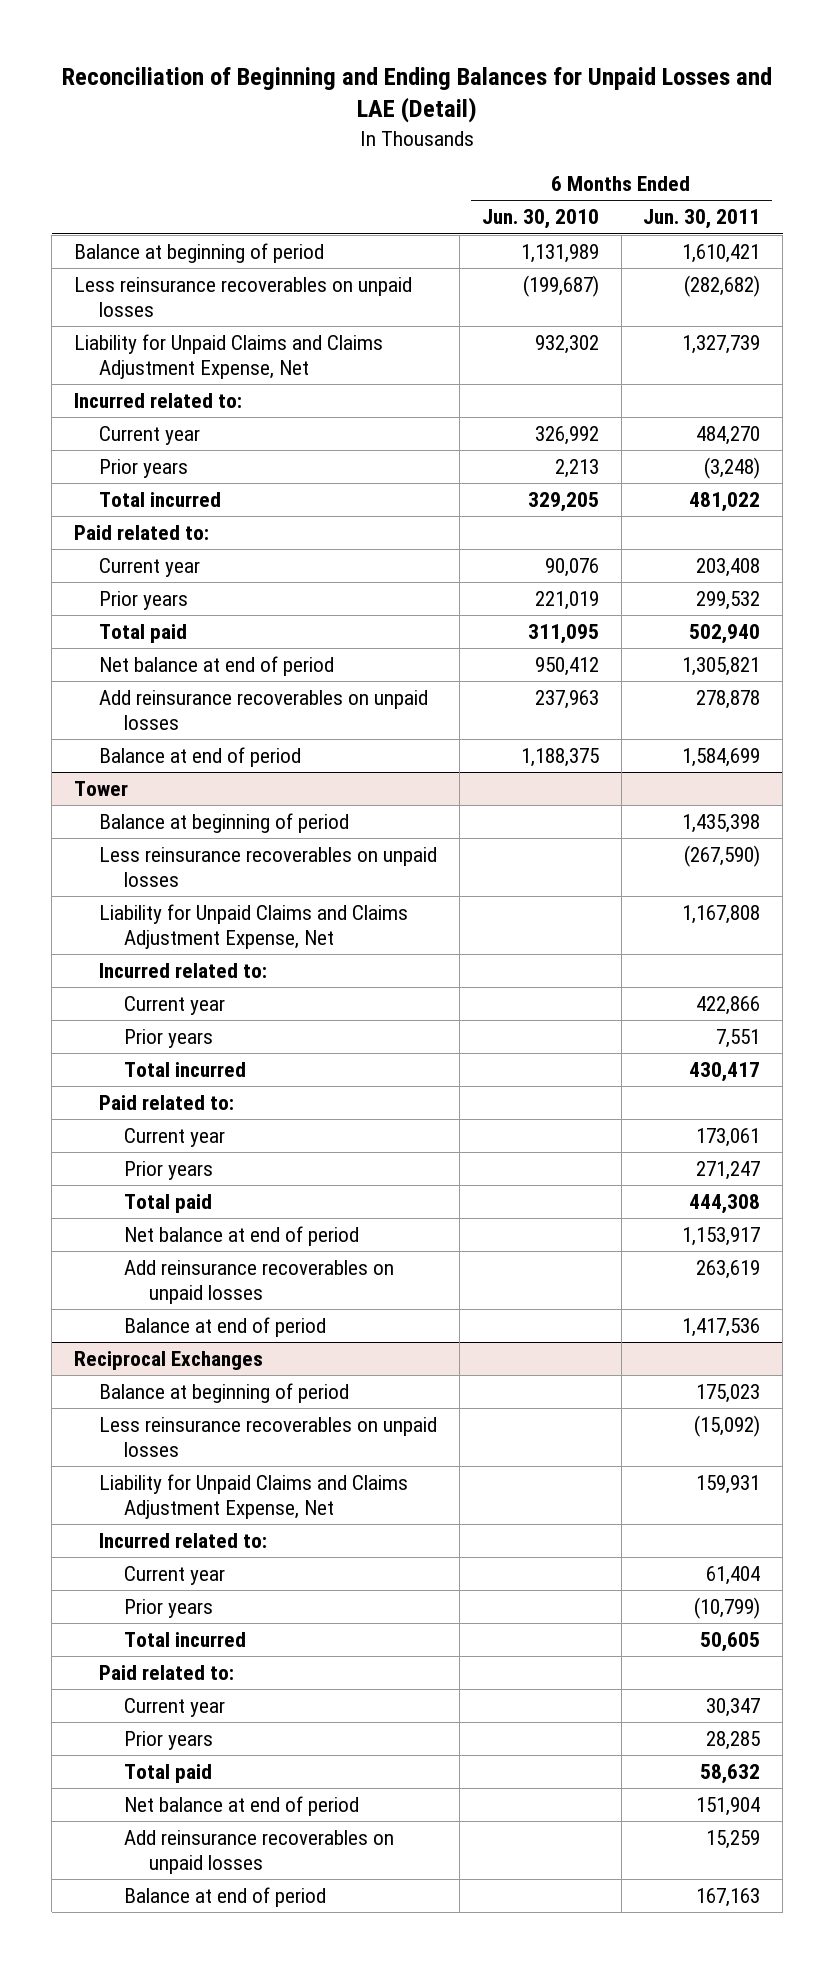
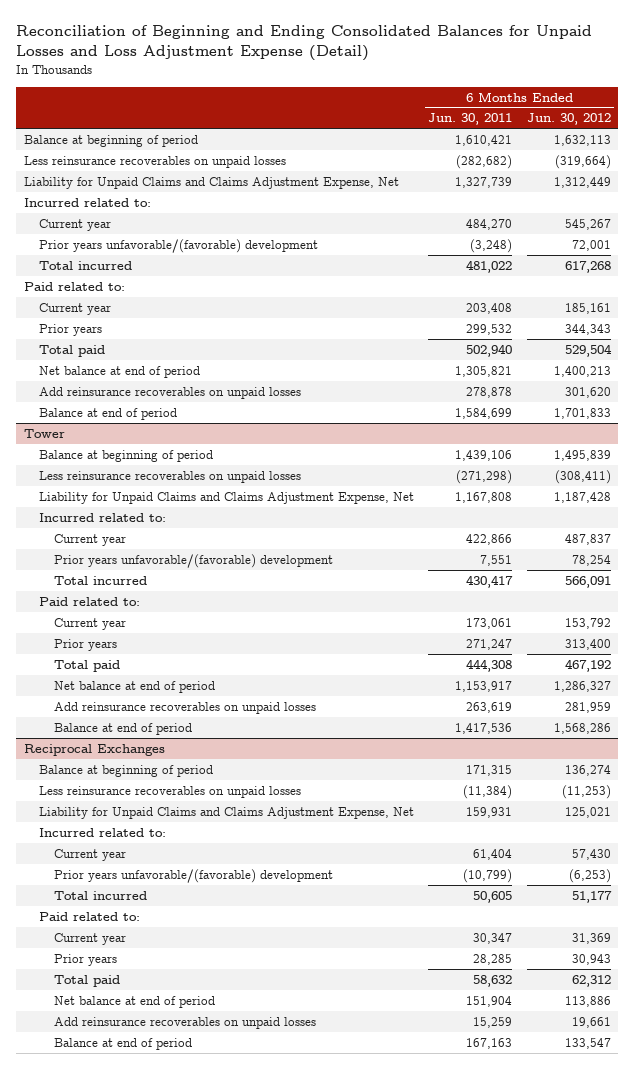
- Reconciliation of Beginning and Ending Balances for Unpaid Losses and LAE (Detail)
+ Reconciliation of Beginning and Ending Consolidated Balances for Unpaid Losses and Loss Adjustment Expense (Detail)
- | 6 Months Ended Jun. 30, 2010 | 6 Months Ended Jun. 30, 2011
+ | 6 Months Ended Jun. 30, 2011 | 6 Months Ended Jun. 30, 2012
- Prior years | 2,213 | (3,248)
+ Prior years unfavorable/(favorable) development | (3,248) | 72,001
@ Tower
- Balance at beginning of period | | 1,435,398
- Less reinsurance recoverables on unpaid losses | | (267,590)
+ Balance at beginning of period | 1,439,106 | 1,495,839
+ Less reinsurance recoverables on unpaid losses | (271,298) | (308,411)
- Prior years | | 7,551
+ Prior years unfavorable/(favorable) development | 7,551 | 78,254
@ Reciprocal Exchanges
- Balance at beginning of period | | 175,023
- Less reinsurance recoverables on unpaid losses | | (15,092)
+ Balance at beginning of period | 171,315 | 136,274
+ Less reinsurance recoverables on unpaid losses | (11,384) | (11,253)
- Prior years | | (10,799)
+ Prior years unfavorable/(favorable) development | (10,799) | (6,253)

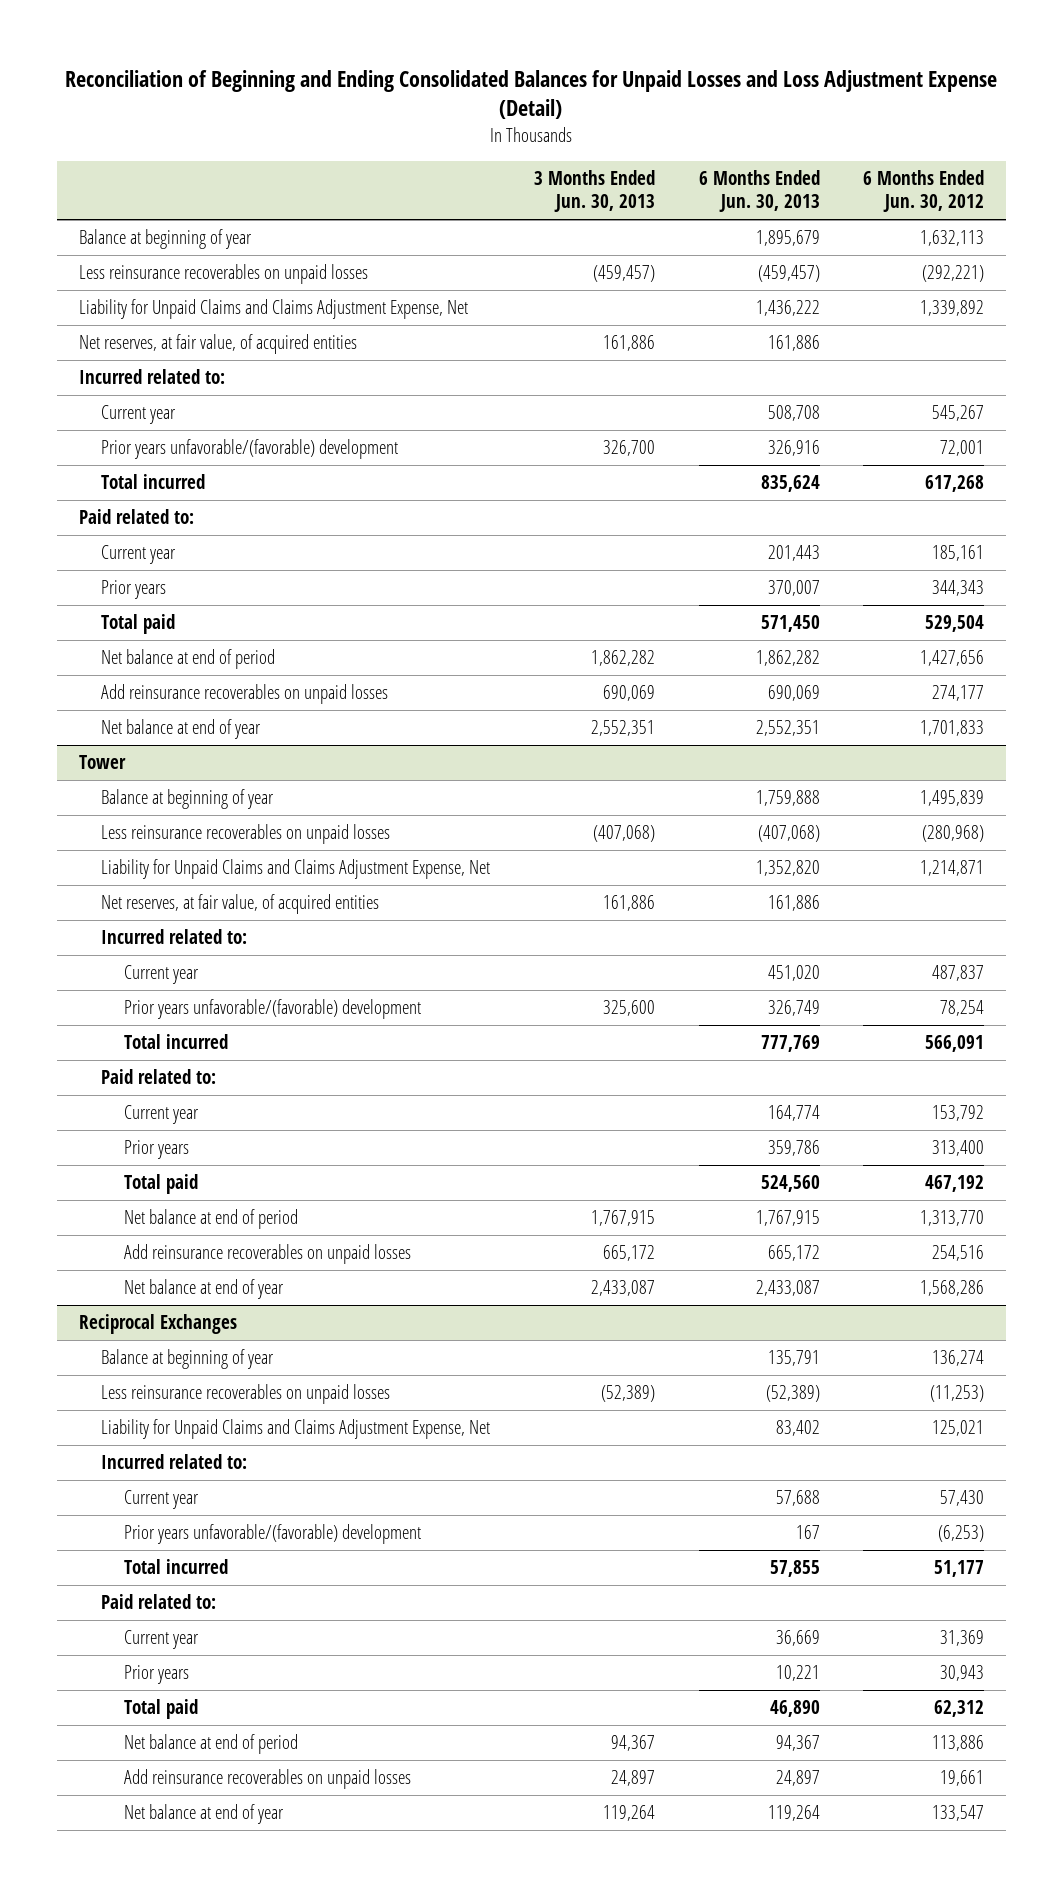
- | 6 Months Ended Jun. 30, 2011 | 6 Months Ended Jun. 30, 2012
+ | 3 Months Ended Jun. 30, 2013 | 6 Months Ended Jun. 30, 2013 | 6 Months Ended Jun. 30, 2012
- Balance at beginning of period | 1,610,421 | 1,632,113
- Less reinsurance recoverables on unpaid losses | (282,682) | (319,664)
- Liability for Unpaid Claims and Claims Adjustment Expense, Net | 1,327,739 | 1,312,449
+ Balance at beginning of year | | 1,895,679 | 1,632,113
+ Less reinsurance recoverables on unpaid losses | (459,457) | (459,457) | (292,221)
+ Liability for Unpaid Claims and Claims Adjustment Expense, Net | | 1,436,222 | 1,339,892
+ Net reserves, at fair value, of acquired entities | 161,886 | 161,886 |
- Net balance at end of period | 1,305,821 | 1,400,213
- Add reinsurance recoverables on unpaid losses | 278,878 | 301,620
- Balance at end of period | 1,584,699 | 1,701,833
+ Net balance at end of period | 1,862,282 | 1,862,282 | 1,427,656
+ Add reinsurance recoverables on unpaid losses | 690,069 | 690,069 | 274,177
+ Net balance at end of year | 2,552,351 | 2,552,351 | 1,701,833
@ Tower
- Balance at beginning of period | 1,439,106 | 1,495,839
- Less reinsurance recoverables on unpaid losses | (271,298) | (308,411)
- Liability for Unpaid Claims and Claims Adjustment Expense, Net | 1,167,808 | 1,187,428
+ Balance at beginning of year | | 1,759,888 | 1,495,839
+ Less reinsurance recoverables on unpaid losses | (407,068) | (407,068) | (280,968)
+ Liability for Unpaid Claims and Claims Adjustment Expense, Net | | 1,352,820 | 1,214,871
+ Net reserves, at fair value, of acquired entities | 161,886 | 161,886 |
- Net balance at end of period | 1,153,917 | 1,286,327
- Add reinsurance recoverables on unpaid losses | 263,619 | 281,959
- Balance at end of period | 1,417,536 | 1,568,286
+ Net balance at end of period | 1,767,915 | 1,767,915 | 1,313,770
+ Add reinsurance recoverables on unpaid losses | 665,172 | 665,172 | 254,516
+ Net balance at end of year | 2,433,087 | 2,433,087 | 1,568,286
@ Reciprocal Exchanges
- Balance at beginning of period | 171,315 | 136,274
+ Balance at beginning of year | | 135,791 | 136,274
- Balance at end of period | 167,163 | 133,547
+ Net balance at end of year | 119,264 | 119,264 | 133,547

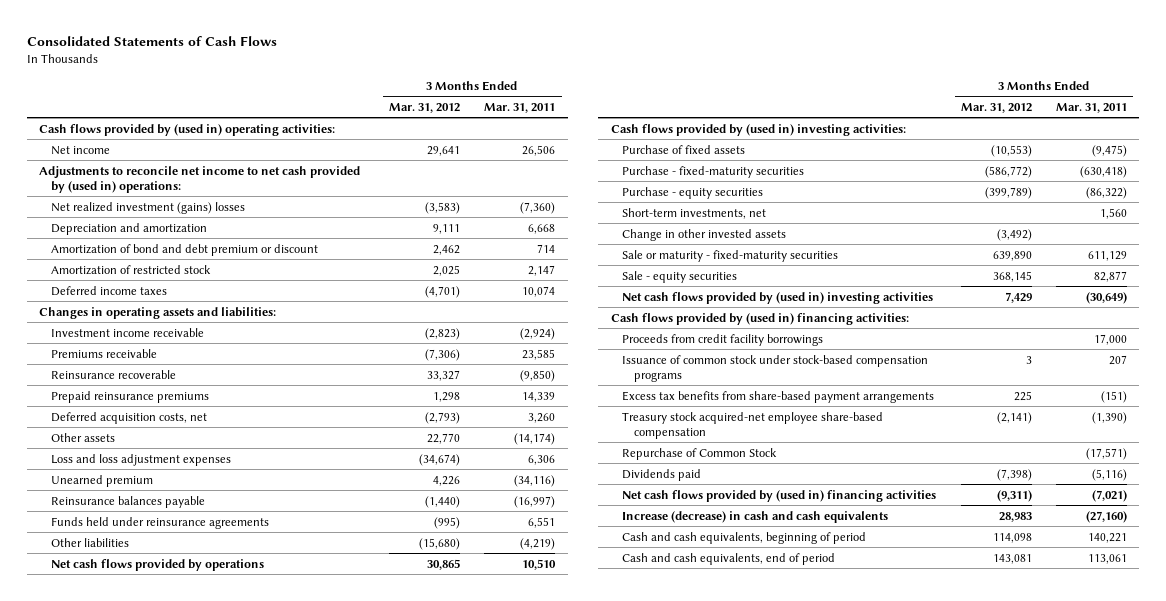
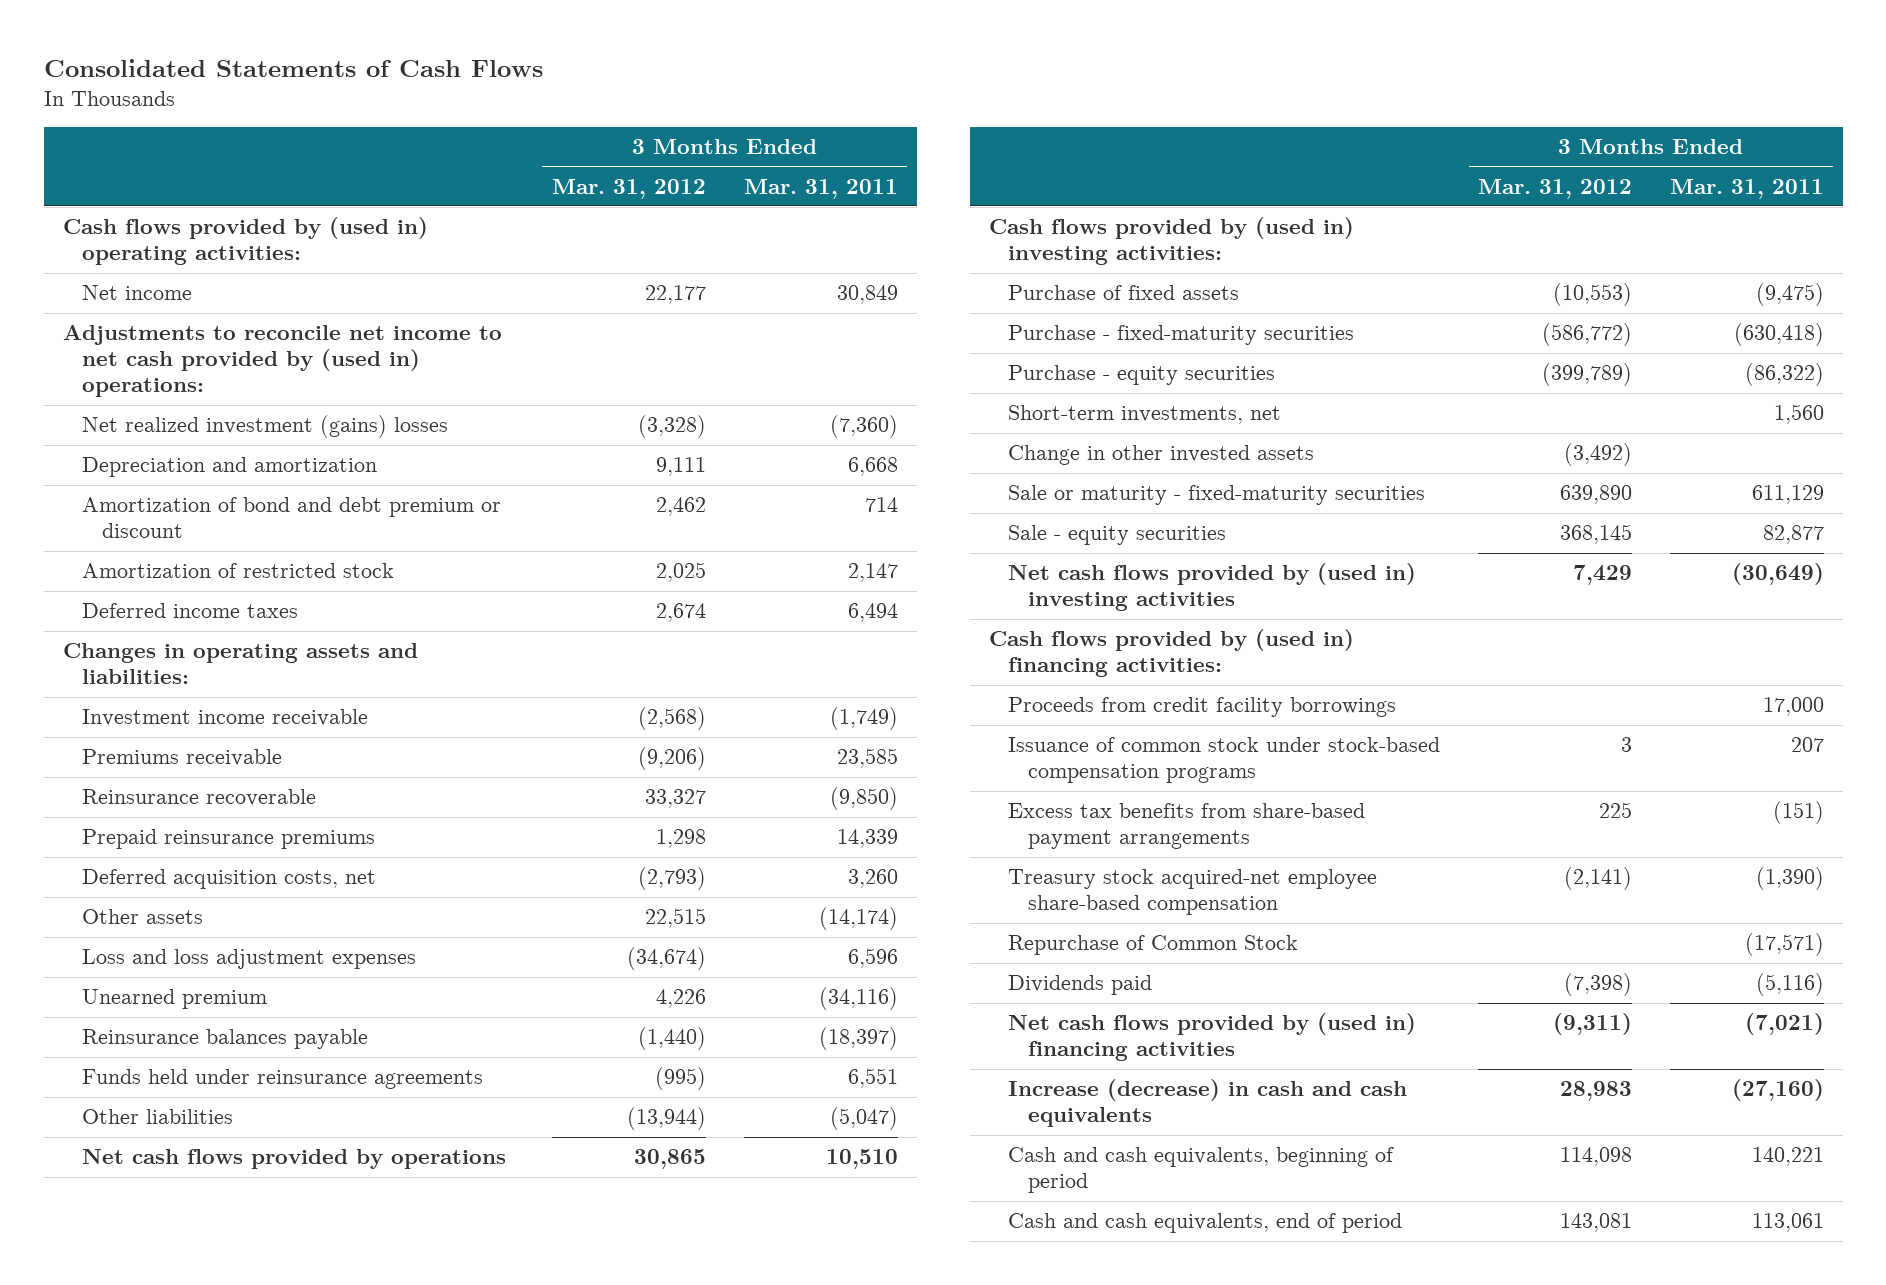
- Net income | 29,641 | 26,506
+ Net income | 22,177 | 30,849
- Net realized investment (gains) losses | (3,583) | (7,360)
+ Net realized investment (gains) losses | (3,328) | (7,360)
- Deferred income taxes | (4,701) | 10,074
+ Deferred income taxes | 2,674 | 6,494
- Investment income receivable | (2,823) | (2,924)
- Premiums receivable | (7,306) | 23,585
+ Investment income receivable | (2,568) | (1,749)
+ Premiums receivable | (9,206) | 23,585
- Other assets | 22,770 | (14,174)
- Loss and loss adjustment expenses | (34,674) | 6,306
+ Other assets | 22,515 | (14,174)
+ Loss and loss adjustment expenses | (34,674) | 6,596
- Reinsurance balances payable | (1,440) | (16,997)
+ Reinsurance balances payable | (1,440) | (18,397)
- Other liabilities | (15,680) | (4,219)
+ Other liabilities | (13,944) | (5,047)

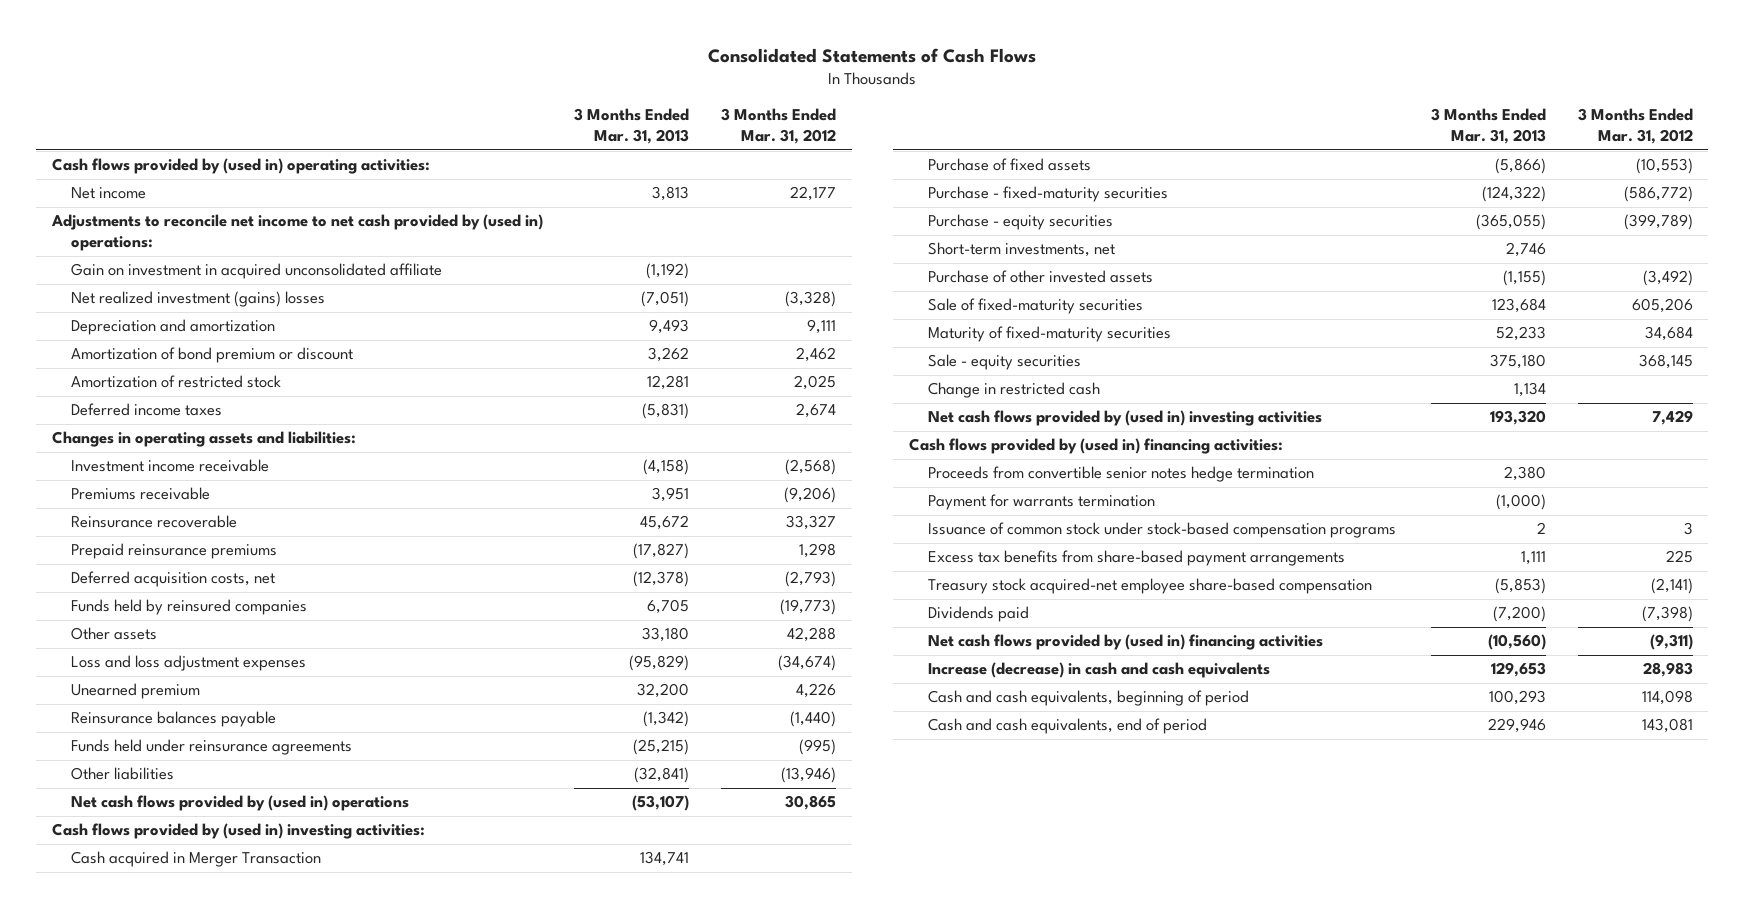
- | 3 Months Ended Mar. 31, 2012 | 3 Months Ended Mar. 31, 2011
+ | 3 Months Ended Mar. 31, 2013 | 3 Months Ended Mar. 31, 2012
+ Gain on investment in acquired unconsolidated affiliate | (1,192) |
- Amortization of bond and debt premium or discount | 2,462 | 714
+ Amortization of bond premium or discount | 3,262 | 2,462
- Other assets | 22,515 | (14,174)
+ Funds held by reinsured companies | 6,705 | (19,773)
+ Other assets | 33,180 | 42,288
- Other liabilities | (13,944) | (5,047)
- Net cash flows provided by operations | 30,865 | 10,510
+ Other liabilities | (32,841) | (13,946)
+ Net cash flows provided by (used in) operations | (53,107) | 30,865
+ Cash acquired in Merger Transaction | 134,741 |
- Change in other invested assets | (3,492) |
- Sale or maturity - fixed-maturity securities | 639,890 | 611,129
+ Purchase of other invested assets | (1,155) | (3,492)
+ Sale of fixed-maturity securities | 123,684 | 605,206
+ Maturity of fixed-maturity securities | 52,233 | 34,684
+ Change in restricted cash | 1,134 |
- Proceeds from credit facility borrowings | | 17,000
+ Proceeds from convertible senior notes hedge termination | 2,380 |
+ Payment for warrants termination | (1,000) |
- Repurchase of Common Stock | | (17,571)

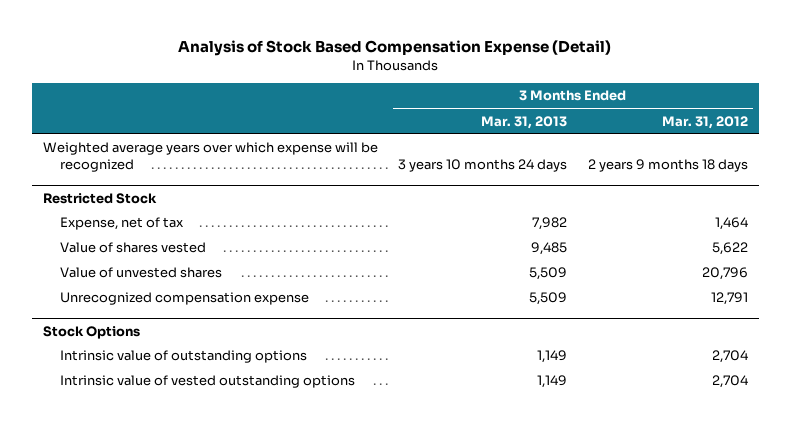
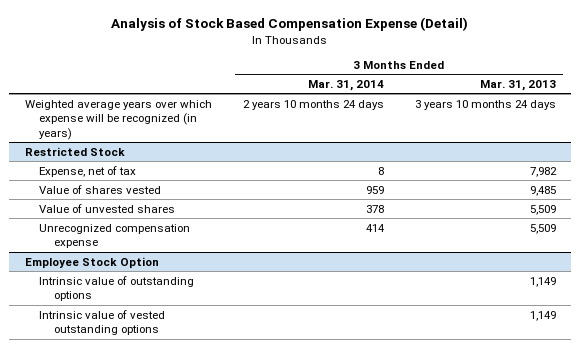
- | 3 Months Ended Mar. 31, 2013 | 3 Months Ended Mar. 31, 2012
+ | 3 Months Ended Mar. 31, 2014 | 3 Months Ended Mar. 31, 2013
- Weighted average years over which expense will be recognized | 3 years 10 months 24 days | 2 years 9 months 18 days
+ Weighted average years over which expense will be recognized (in years) | 2 years 10 months 24 days | 3 years 10 months 24 days
- Stock Options
+ Employee Stock Option

